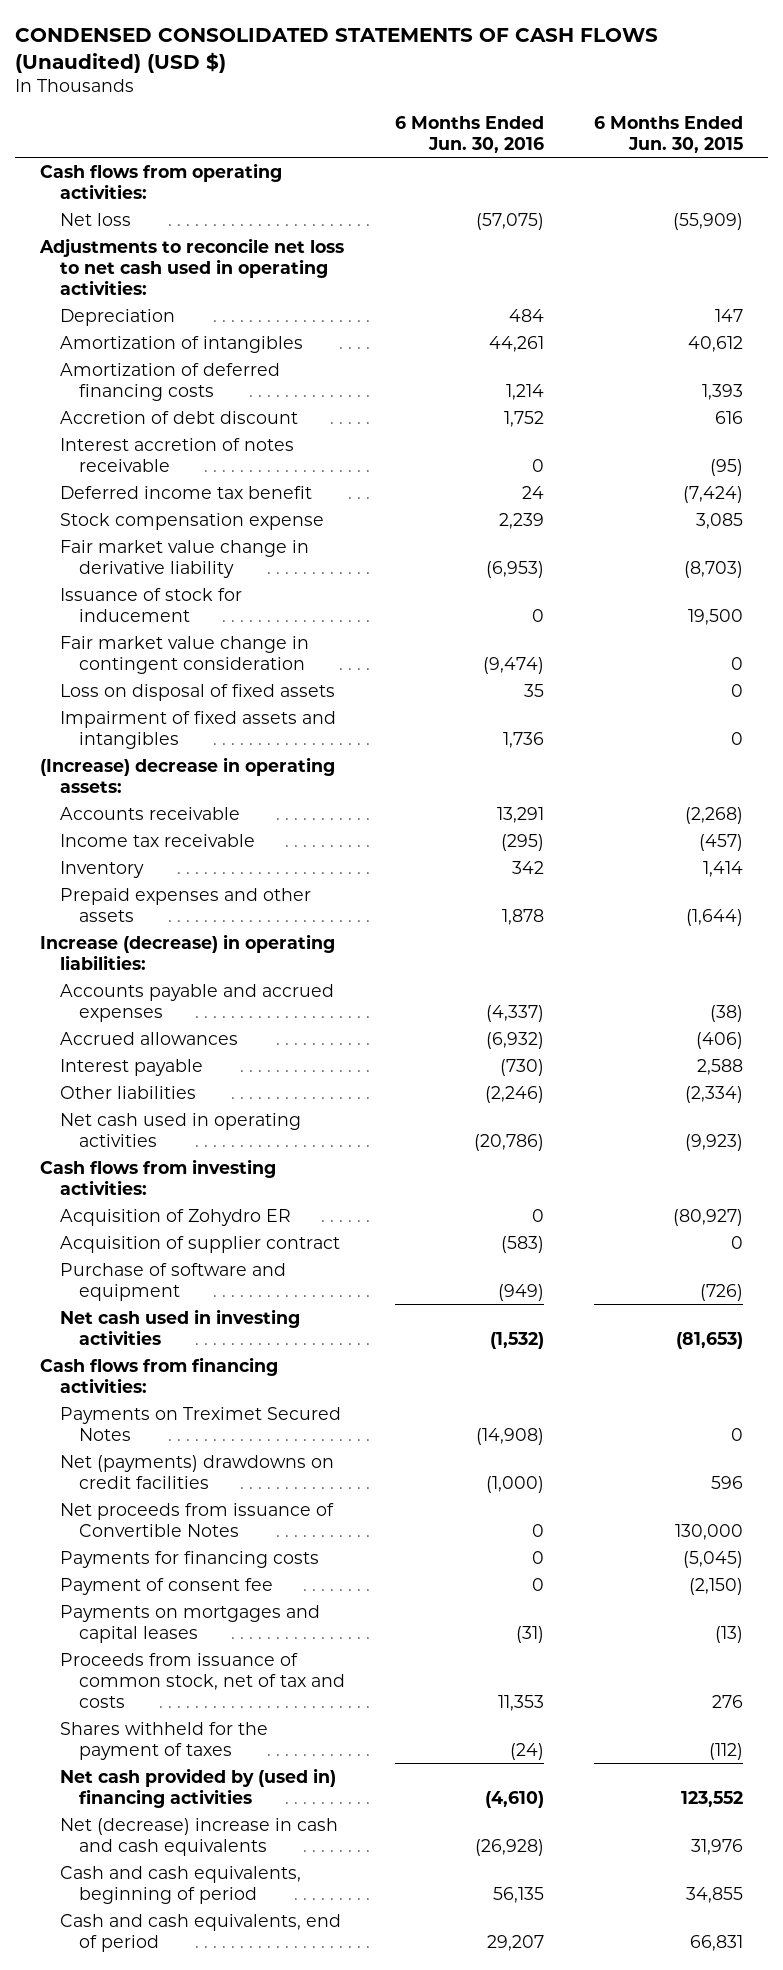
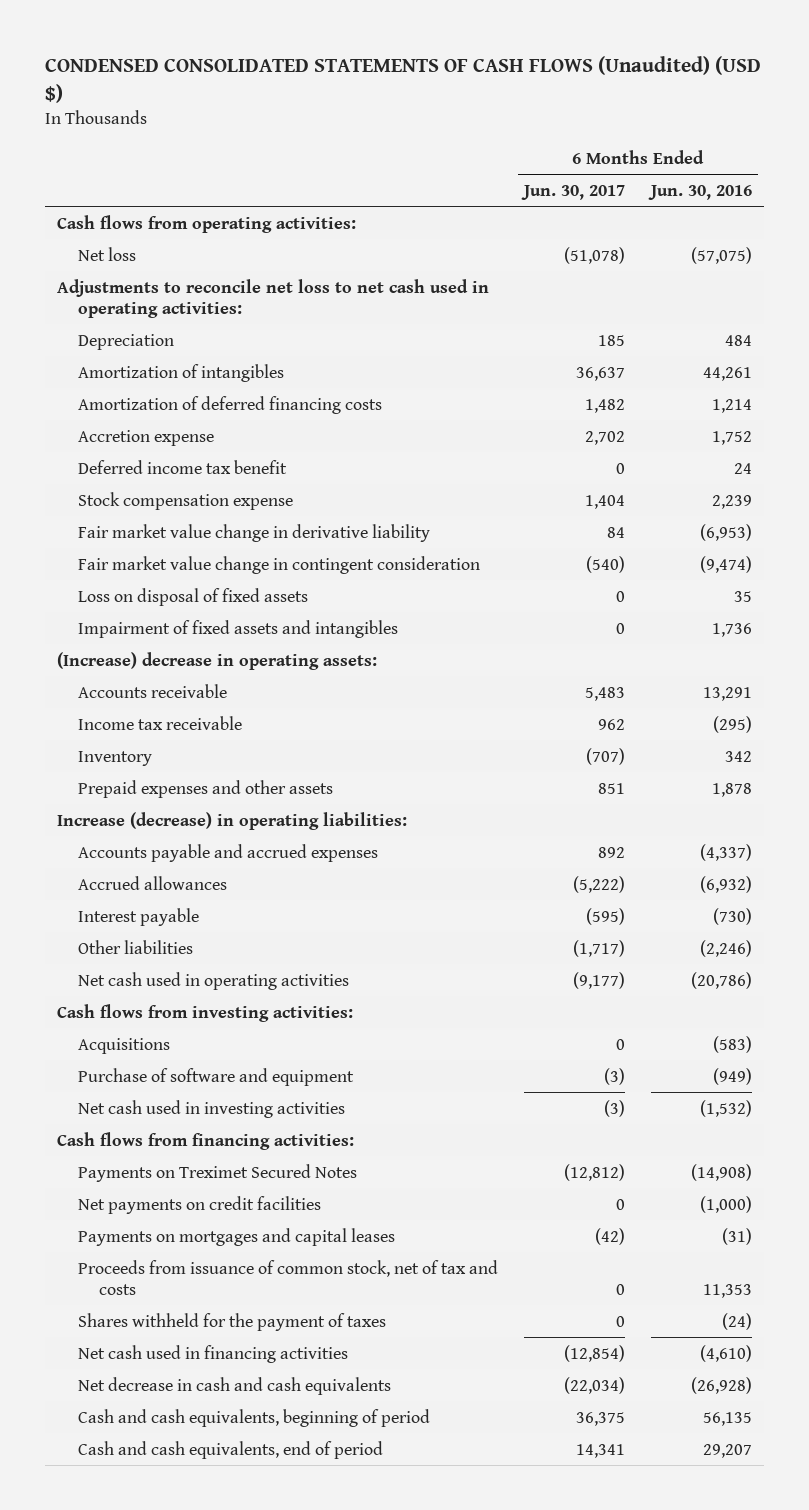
- | 6 Months Ended Jun. 30, 2016 | 6 Months Ended Jun. 30, 2015
+ | 6 Months Ended Jun. 30, 2017 | 6 Months Ended Jun. 30, 2016
- Accretion of debt discount | 1,752 | 616
- Interest accretion of notes receivable | 0 | (95)
+ Accretion expense | 2,702 | 1,752
- Issuance of stock for inducement | 0 | 19,500
- Acquisition of Zohydro ER | 0 | (80,927)
- Acquisition of supplier contract | (583) | 0
+ Acquisitions | 0 | (583)
- Net (payments) drawdowns on credit facilities | (1,000) | 596
- Net proceeds from issuance of Convertible Notes | 0 | 130,000
- Payments for financing costs | 0 | (5,045)
- Payment of consent fee | 0 | (2,150)
+ Net payments on credit facilities | 0 | (1,000)
- Net cash provided by (used in) financing activities | (4,610) | 123,552
- Net (decrease) increase in cash and cash equivalents | (26,928) | 31,976
+ Net cash used in financing activities | (12,854) | (4,610)
+ Net decrease in cash and cash equivalents | (22,034) | (26,928)

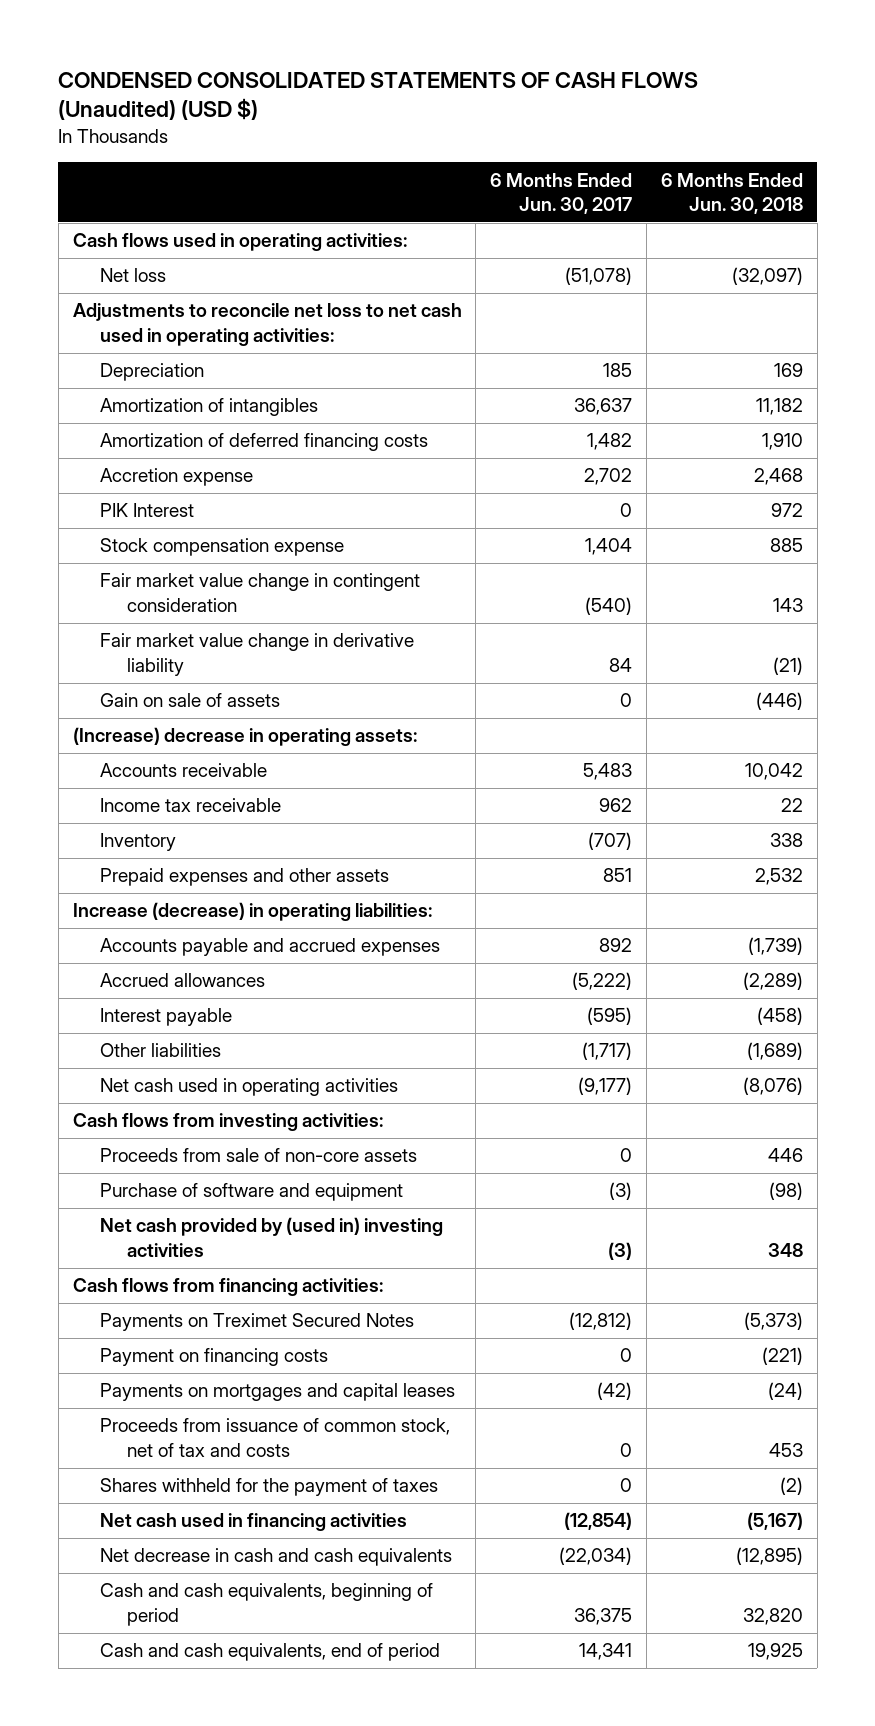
- | 6 Months Ended Jun. 30, 2017 | 6 Months Ended Jun. 30, 2016
+ | 6 Months Ended Jun. 30, 2017 | 6 Months Ended Jun. 30, 2018
- Cash flows from operating activities:
+ Cash flows used in operating activities:
- Deferred income tax benefit | 0 | 24
+ PIK Interest | 0 | 972
- Loss on disposal of fixed assets | 0 | 35
- Impairment of fixed assets and intangibles | 0 | 1,736
moved down: Fair market value change in derivative liability | 84 | (21)
+ Gain on sale of assets | 0 | (446)
- Acquisitions | 0 | (583)
+ Proceeds from sale of non-core assets | 0 | 446
- Net cash used in investing activities | (3) | (1,532)
+ Net cash provided by (used in) investing activities | (3) | 348
- Net payments on credit facilities | 0 | (1,000)
+ Payment on financing costs | 0 | (221)

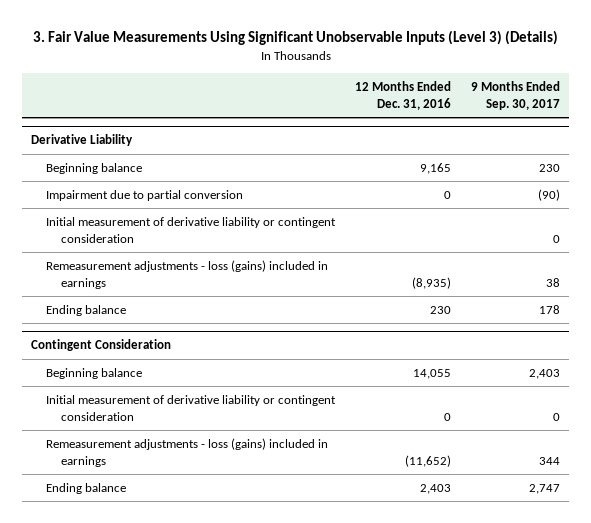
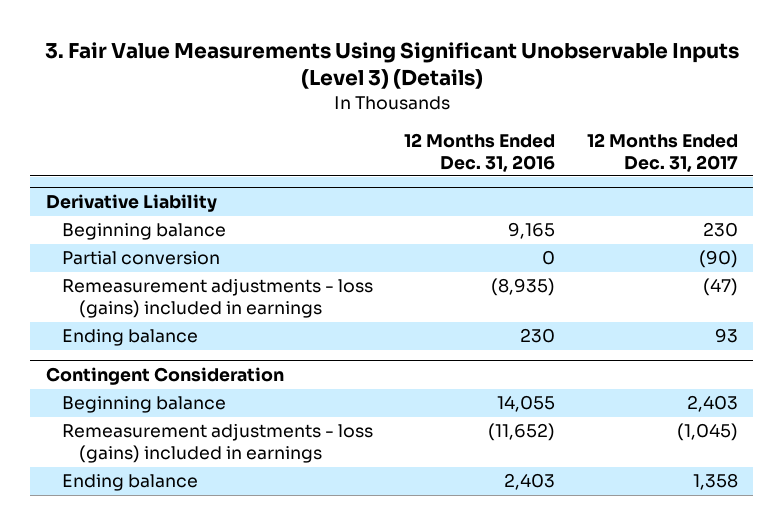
- | 12 Months Ended Dec. 31, 2016 | 9 Months Ended Sep. 30, 2017
+ | 12 Months Ended Dec. 31, 2016 | 12 Months Ended Dec. 31, 2017
@ Derivative Liability
- Impairment due to partial conversion | 0 | (90)
- Initial measurement of derivative liability or contingent consideration | | 0
+ Partial conversion | 0 | (90)
@ Contingent Consideration
- Initial measurement of derivative liability or contingent consideration | 0 | 0

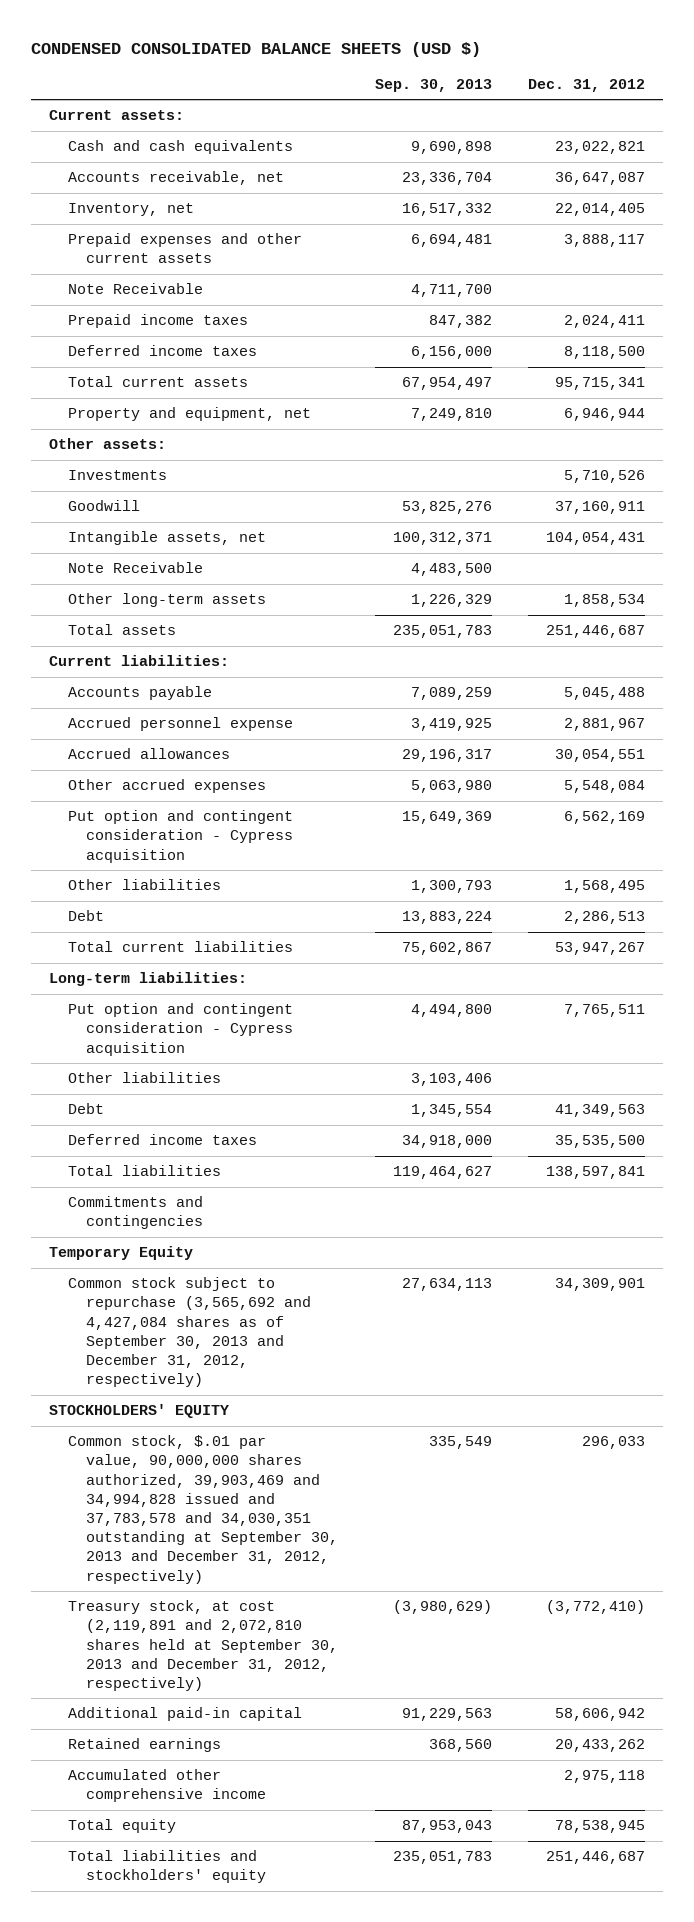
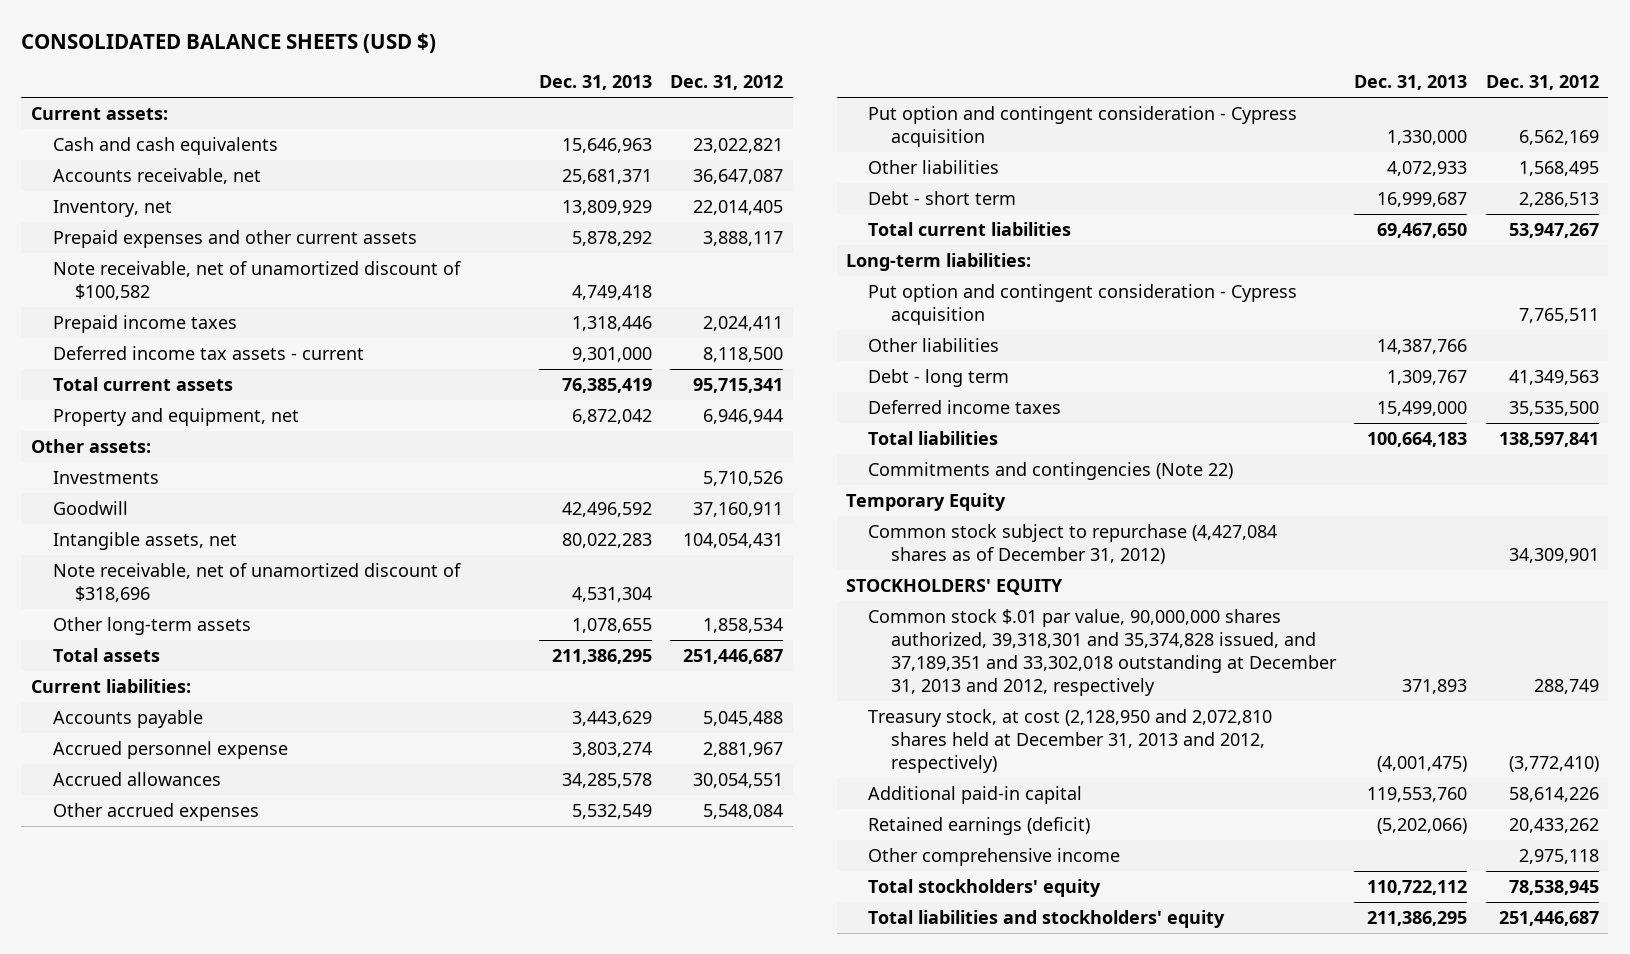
- CONDENSED CONSOLIDATED BALANCE SHEETS (USD $)
+ CONSOLIDATED BALANCE SHEETS (USD $)
- | Sep. 30, 2013 | Dec. 31, 2012
+ | Dec. 31, 2013 | Dec. 31, 2012
- Note Receivable | 4,711,700 |
+ Note receivable, net of unamortized discount of $100,582 | 4,749,418 |
- Deferred income taxes | 6,156,000 | 8,118,500
+ Deferred income tax assets - current | 9,301,000 | 8,118,500
- Note Receivable | 4,483,500 |
+ Note receivable, net of unamortized discount of $318,696 | 4,531,304 |
- Debt | 13,883,224 | 2,286,513
+ Debt - short term | 16,999,687 | 2,286,513
- Debt | 1,345,554 | 41,349,563
+ Debt - long term | 1,309,767 | 41,349,563
- Commitments and contingencies
+ Commitments and contingencies (Note 22)
- Common stock subject to repurchase (3,565,692 and 4,427,084 shares as of September 30, 2013 and December 31, 2012, respectively) | 27,634,113 | 34,309,901
+ Common stock subject to repurchase (4,427,084 shares as of December 31, 2012) | | 34,309,901
- Common stock, $.01 par value, 90,000,000 shares authorized, 39,903,469 and 34,994,828 issued and 37,783,578 and 34,030,351 outstanding at September 30, 2013 and December 31, 2012, respectively) | 335,549 | 296,033
- Treasury stock, at cost (2,119,891 and 2,072,810 shares held at September 30, 2013 and December 31, 2012, respectively) | (3,980,629) | (3,772,410)
- Additional paid-in capital | 91,229,563 | 58,606,942
- Retained earnings | 368,560 | 20,433,262
- Accumulated other comprehensive income | | 2,975,118
- Total equity | 87,953,043 | 78,538,945
+ Common stock $.01 par value, 90,000,000 shares authorized, 39,318,301 and 35,374,828 issued, and 37,189,351 and 33,302,018 outstanding at December 31, 2013 and 2012, respectively | 371,893 | 288,749
+ Treasury stock, at cost (2,128,950 and 2,072,810 shares held at December 31, 2013 and 2012, respectively) | (4,001,475) | (3,772,410)
+ Additional paid-in capital | 119,553,760 | 58,614,226
+ Retained earnings (deficit) | (5,202,066) | 20,433,262
+ Other comprehensive income | | 2,975,118
+ Total stockholders' equity | 110,722,112 | 78,538,945

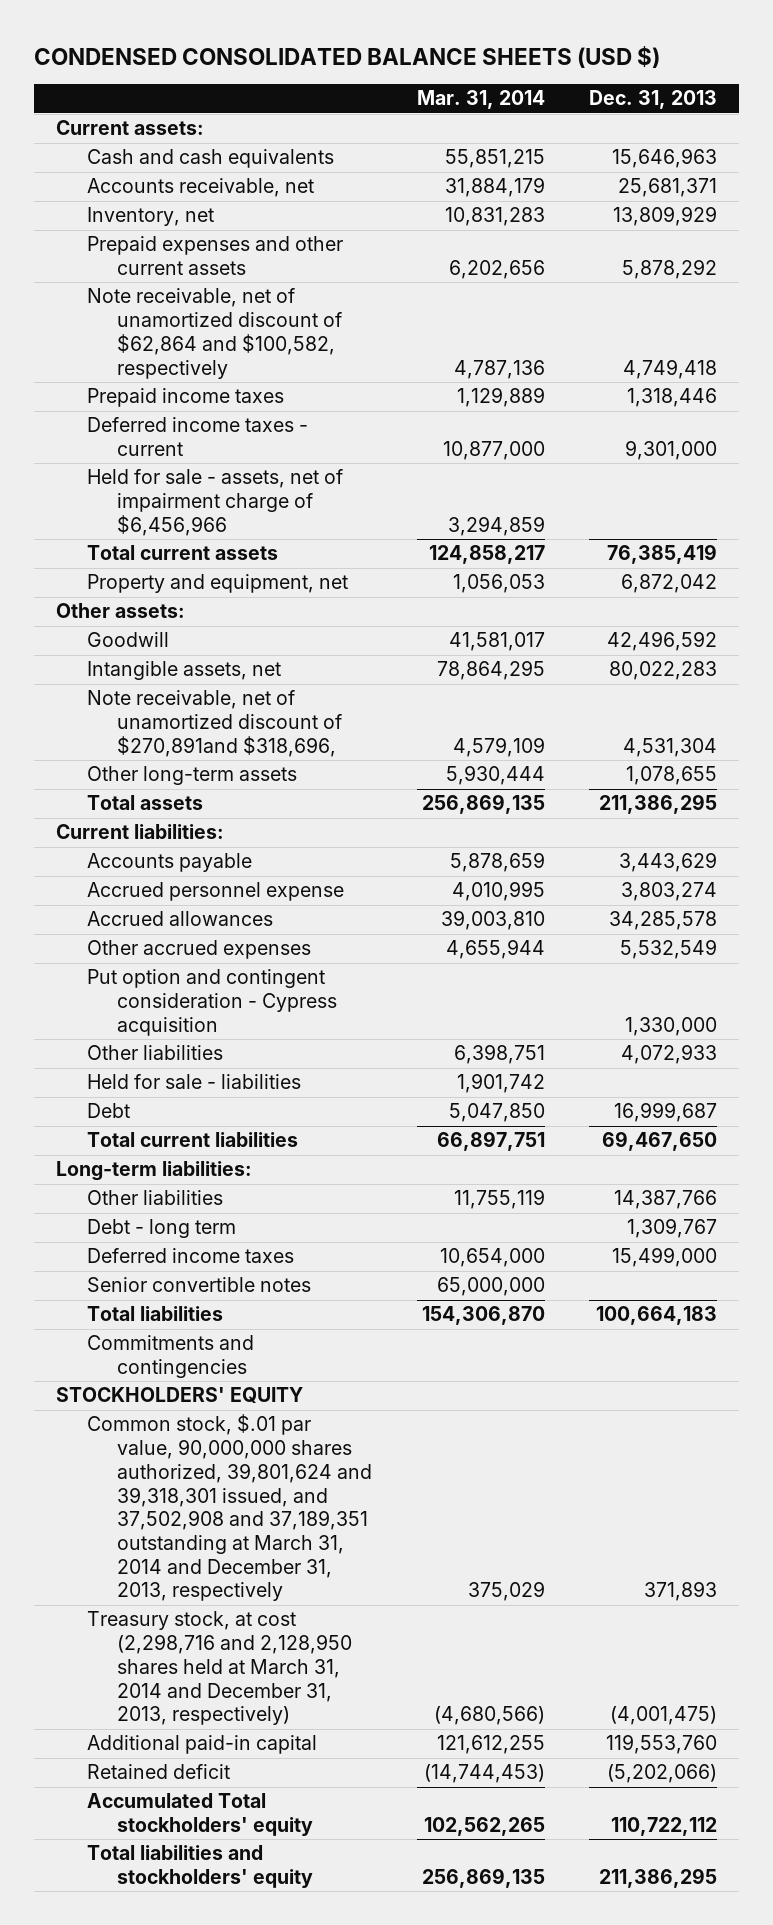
- CONSOLIDATED BALANCE SHEETS (USD $)
+ CONDENSED CONSOLIDATED BALANCE SHEETS (USD $)
- | Dec. 31, 2013 | Dec. 31, 2012
+ | Mar. 31, 2014 | Dec. 31, 2013
- Note receivable, net of unamortized discount of $100,582 | 4,749,418 |
+ Note receivable, net of unamortized discount of $62,864 and $100,582, respectively | 4,787,136 | 4,749,418
- Deferred income tax assets - current | 9,301,000 | 8,118,500
+ Deferred income taxes - current | 10,877,000 | 9,301,000
+ Held for sale - assets, net of impairment charge of $6,456,966 | 3,294,859 |
- Investments | | 5,710,526
- Note receivable, net of unamortized discount of $318,696 | 4,531,304 |
+ Note receivable, net of unamortized discount of $270,891and $318,696, | 4,579,109 | 4,531,304
- Debt - short term | 16,999,687 | 2,286,513
+ Held for sale - liabilities | 1,901,742 |
+ Debt | 5,047,850 | 16,999,687
- Put option and contingent consideration - Cypress acquisition | | 7,765,511
+ Senior convertible notes | 65,000,000 |
- Commitments and contingencies (Note 22)
- Temporary Equity
- Common stock subject to repurchase (4,427,084 shares as of December 31, 2012) | | 34,309,901
+ Commitments and contingencies
- Common stock $.01 par value, 90,000,000 shares authorized, 39,318,301 and 35,374,828 issued, and 37,189,351 and 33,302,018 outstanding at December 31, 2013 and 2012, respectively | 371,893 | 288,749
- Treasury stock, at cost (2,128,950 and 2,072,810 shares held at December 31, 2013 and 2012, respectively) | (4,001,475) | (3,772,410)
+ Common stock, $.01 par value, 90,000,000 shares authorized, 39,801,624 and 39,318,301 issued, and 37,502,908 and 37,189,351 outstanding at March 31, 2014 and December 31, 2013, respectively | 375,029 | 371,893
+ Treasury stock, at cost (2,298,716 and 2,128,950 shares held at March 31, 2014 and December 31, 2013, respectively) | (4,680,566) | (4,001,475)
- Retained earnings (deficit) | (5,202,066) | 20,433,262
- Other comprehensive income | | 2,975,118
- Total stockholders' equity | 110,722,112 | 78,538,945
+ Retained deficit | (14,744,453) | (5,202,066)
+ Accumulated Total stockholders' equity | 102,562,265 | 110,722,112

